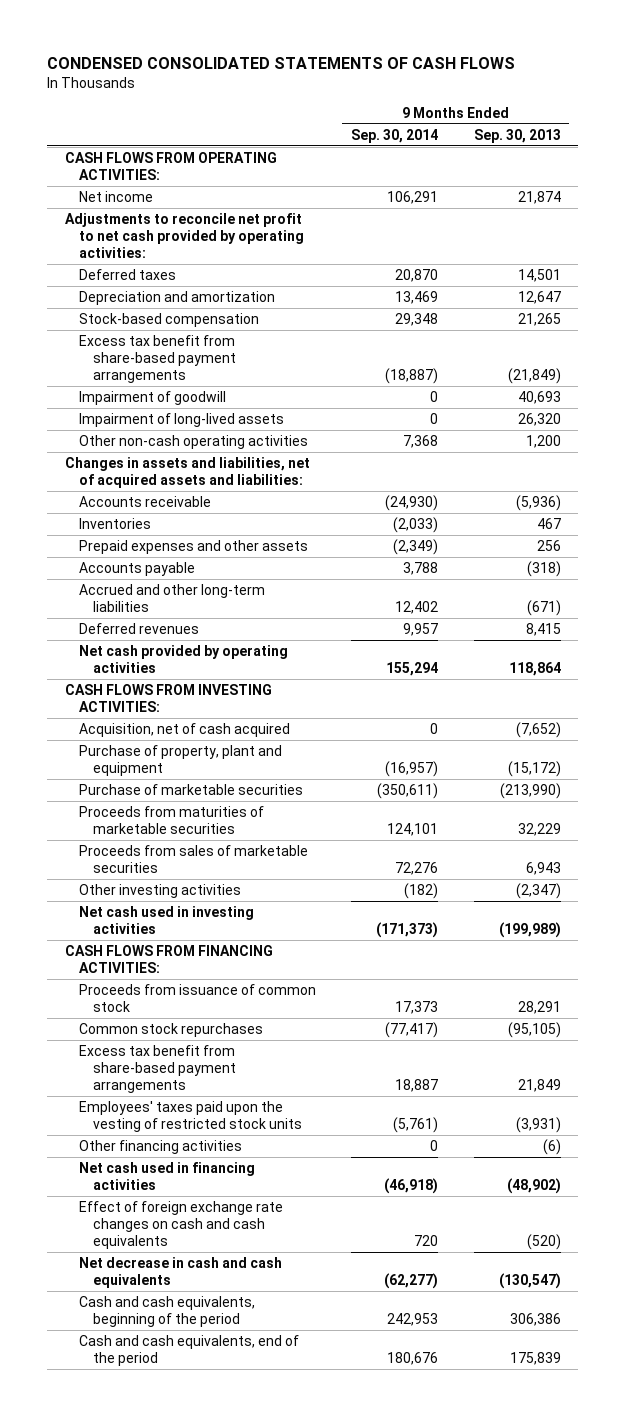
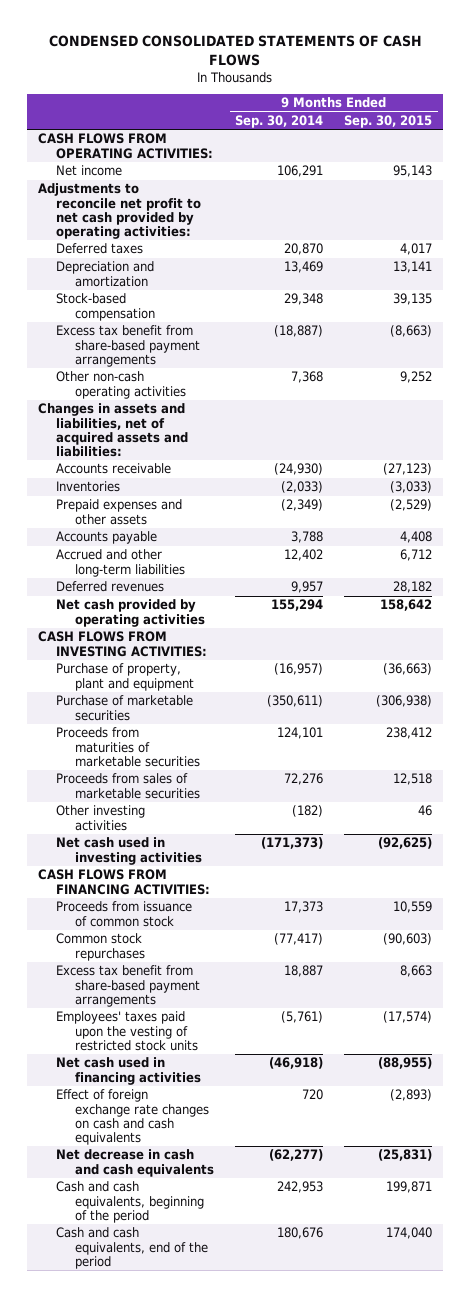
- | 9 Months Ended Sep. 30, 2014 | 9 Months Ended Sep. 30, 2013
+ | 9 Months Ended Sep. 30, 2014 | 9 Months Ended Sep. 30, 2015
- Impairment of goodwill | 0 | 40,693
- Impairment of long-lived assets | 0 | 26,320
- Acquisition, net of cash acquired | 0 | (7,652)
- Other financing activities | 0 | (6)

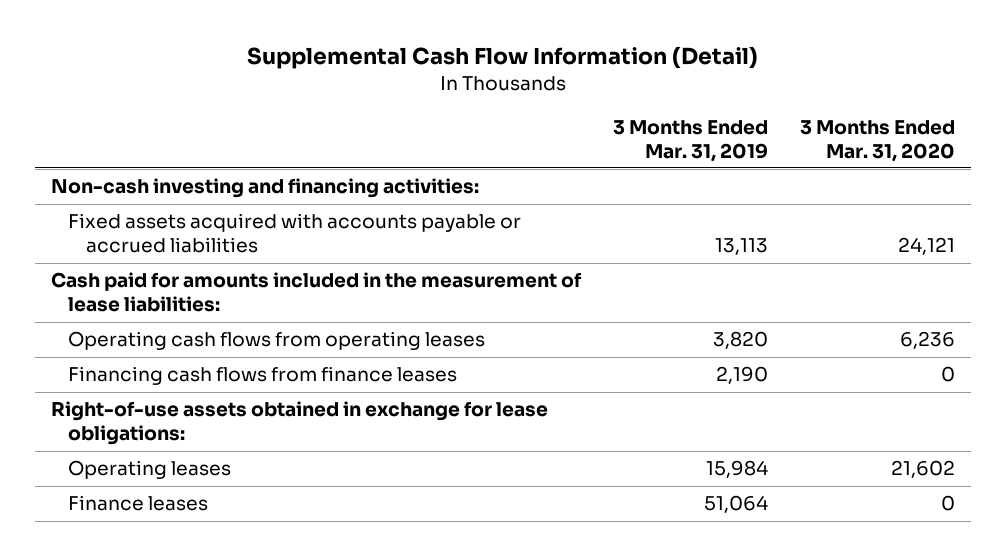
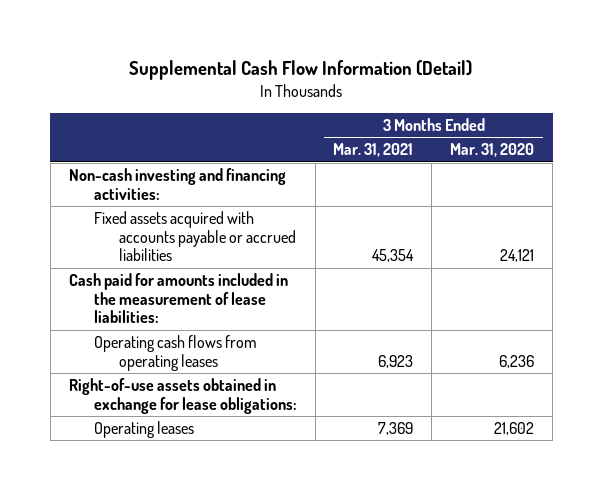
- | 3 Months Ended Mar. 31, 2019 | 3 Months Ended Mar. 31, 2020
+ | 3 Months Ended Mar. 31, 2021 | 3 Months Ended Mar. 31, 2020
- Financing cash flows from finance leases | 2,190 | 0
- Finance leases | 51,064 | 0

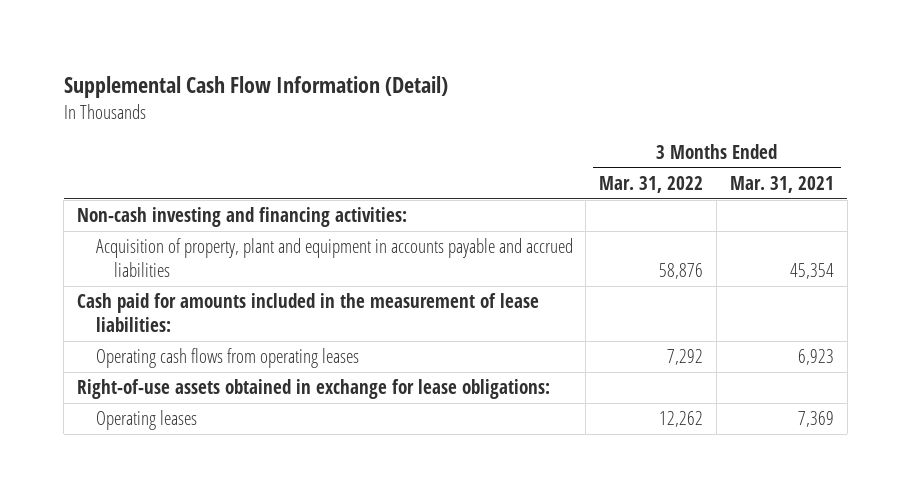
- | 3 Months Ended Mar. 31, 2021 | 3 Months Ended Mar. 31, 2020
+ | 3 Months Ended Mar. 31, 2022 | 3 Months Ended Mar. 31, 2021
- Fixed assets acquired with accounts payable or accrued liabilities | 45,354 | 24,121
+ Acquisition of property, plant and equipment in accounts payable and accrued liabilities | 58,876 | 45,354

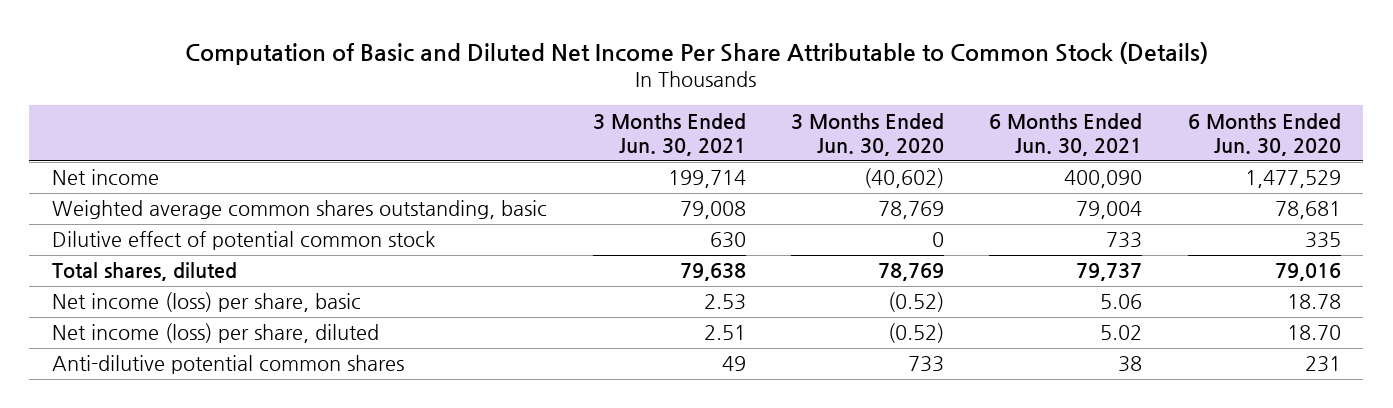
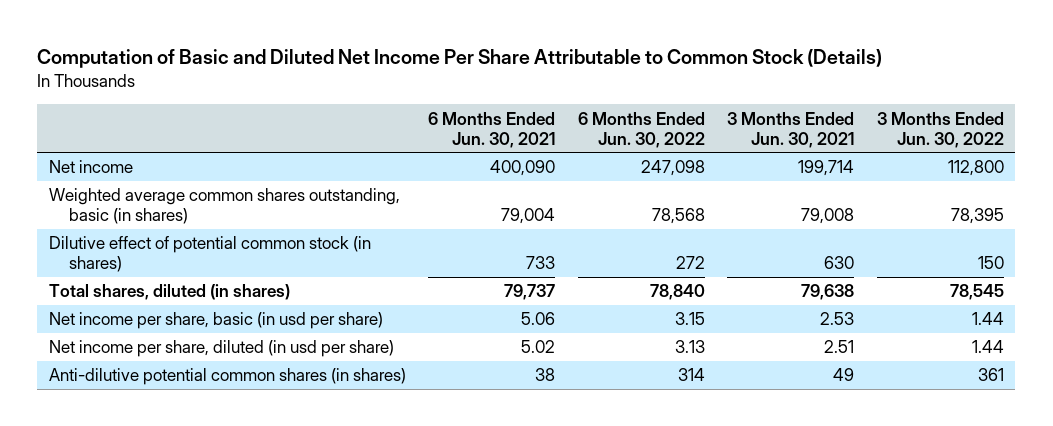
- | 3 Months Ended Jun. 30, 2021 | 3 Months Ended Jun. 30, 2020 | 6 Months Ended Jun. 30, 2021 | 6 Months Ended Jun. 30, 2020
+ | 6 Months Ended Jun. 30, 2021 | 6 Months Ended Jun. 30, 2022 | 3 Months Ended Jun. 30, 2021 | 3 Months Ended Jun. 30, 2022
- Weighted average common shares outstanding, basic | 79,008 | 78,769 | 79,004 | 78,681
- Dilutive effect of potential common stock | 630 | 0 | 733 | 335
- Total shares, diluted | 79,638 | 78,769 | 79,737 | 79,016
- Net income (loss) per share, basic | 2.53 | (0.52) | 5.06 | 18.78
- Net income (loss) per share, diluted | 2.51 | (0.52) | 5.02 | 18.70
- Anti-dilutive potential common shares | 49 | 733 | 38 | 231
+ Weighted average common shares outstanding, basic (in shares) | 79,004 | 78,568 | 79,008 | 78,395
+ Dilutive effect of potential common stock (in shares) | 733 | 272 | 630 | 150
+ Total shares, diluted (in shares) | 79,737 | 78,840 | 79,638 | 78,545
+ Net income per share, basic (in usd per share) | 5.06 | 3.15 | 2.53 | 1.44
+ Net income per share, diluted (in usd per share) | 5.02 | 3.13 | 2.51 | 1.44
+ Anti-dilutive potential common shares (in shares) | 38 | 314 | 49 | 361

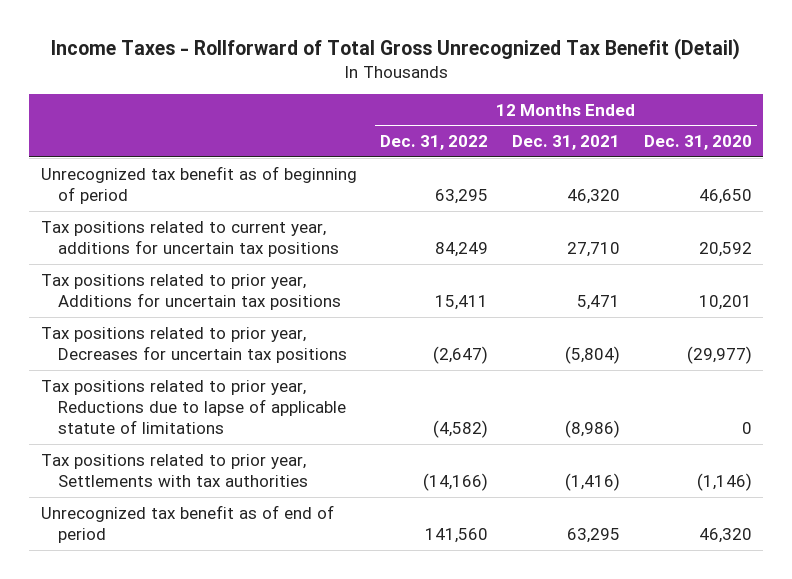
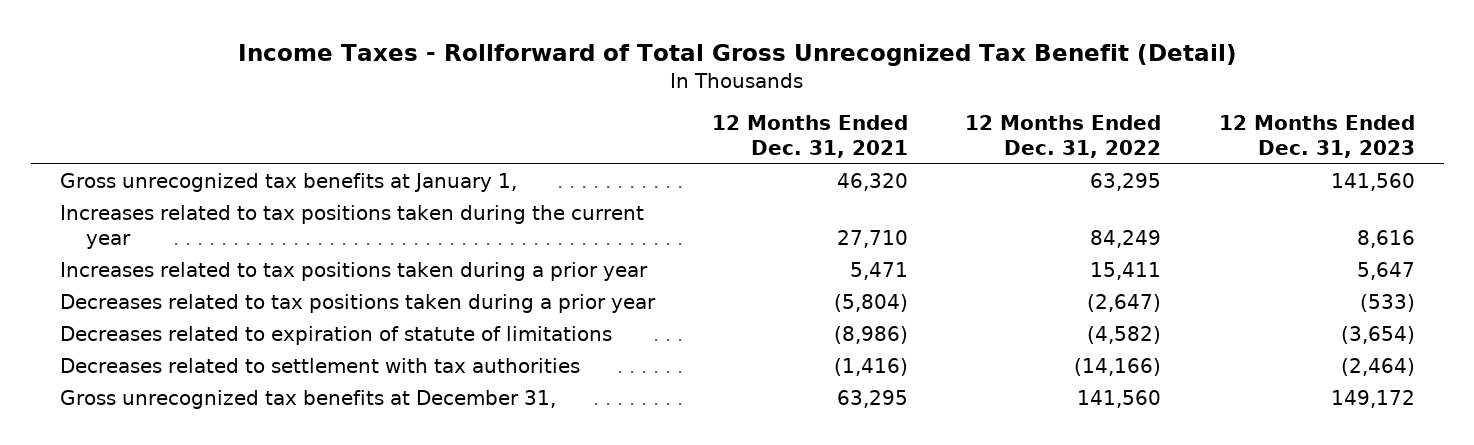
- | 12 Months Ended Dec. 31, 2022 | 12 Months Ended Dec. 31, 2021 | 12 Months Ended Dec. 31, 2020
+ | 12 Months Ended Dec. 31, 2021 | 12 Months Ended Dec. 31, 2022 | 12 Months Ended Dec. 31, 2023
- Unrecognized tax benefit as of beginning of period | 63,295 | 46,320 | 46,650
- Tax positions related to current year, additions for uncertain tax positions | 84,249 | 27,710 | 20,592
- Tax positions related to prior year, Additions for uncertain tax positions | 15,411 | 5,471 | 10,201
- Tax positions related to prior year, Decreases for uncertain tax positions | (2,647) | (5,804) | (29,977)
- Tax positions related to prior year, Reductions due to lapse of applicable statute of limitations | (4,582) | (8,986) | 0
- Tax positions related to prior year, Settlements with tax authorities | (14,166) | (1,416) | (1,146)
- Unrecognized tax benefit as of end of period | 141,560 | 63,295 | 46,320
+ Gross unrecognized tax benefits at January 1, | 46,320 | 63,295 | 141,560
+ Increases related to tax positions taken during the current year | 27,710 | 84,249 | 8,616
+ Increases related to tax positions taken during a prior year | 5,471 | 15,411 | 5,647
+ Decreases related to tax positions taken during a prior year | (5,804) | (2,647) | (533)
+ Decreases related to expiration of statute of limitations | (8,986) | (4,582) | (3,654)
+ Decreases related to settlement with tax authorities | (1,416) | (14,166) | (2,464)
+ Gross unrecognized tax benefits at December 31, | 63,295 | 141,560 | 149,172

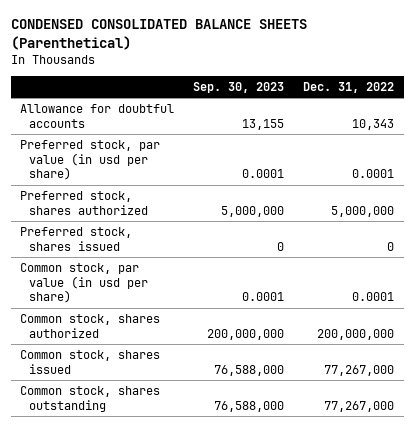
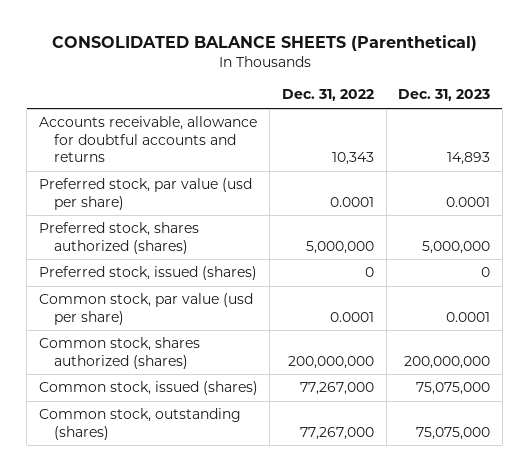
- CONDENSED CONSOLIDATED BALANCE SHEETS (Parenthetical)
+ CONSOLIDATED BALANCE SHEETS (Parenthetical)
- | Sep. 30, 2023 | Dec. 31, 2022
+ | Dec. 31, 2022 | Dec. 31, 2023
- Allowance for doubtful accounts | 13,155 | 10,343
- Preferred stock, par value (in usd per share) | 0.0001 | 0.0001
- Preferred stock, shares authorized | 5,000,000 | 5,000,000
- Preferred stock, shares issued | 0 | 0
- Common stock, par value (in usd per share) | 0.0001 | 0.0001
- Common stock, shares authorized | 200,000,000 | 200,000,000
- Common stock, shares issued | 76,588,000 | 77,267,000
- Common stock, shares outstanding | 76,588,000 | 77,267,000
+ Accounts receivable, allowance for doubtful accounts and returns | 10,343 | 14,893
+ Preferred stock, par value (usd per share) | 0.0001 | 0.0001
+ Preferred stock, shares authorized (shares) | 5,000,000 | 5,000,000
+ Preferred stock, issued (shares) | 0 | 0
+ Common stock, par value (usd per share) | 0.0001 | 0.0001
+ Common stock, shares authorized (shares) | 200,000,000 | 200,000,000
+ Common stock, issued (shares) | 77,267,000 | 75,075,000
+ Common stock, outstanding (shares) | 77,267,000 | 75,075,000

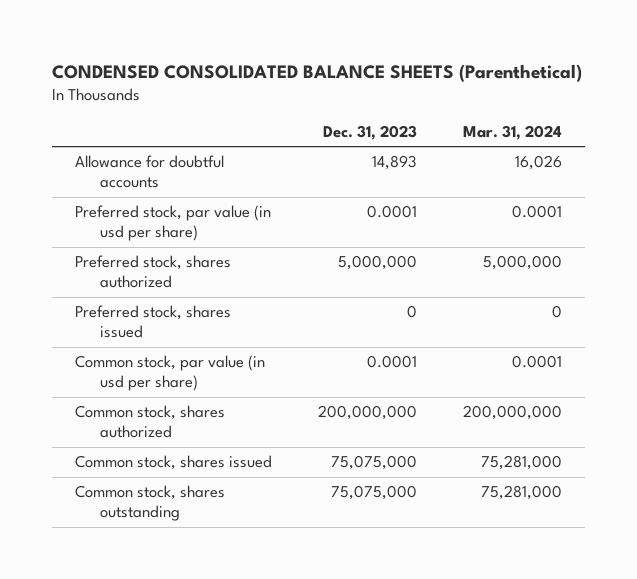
- CONSOLIDATED BALANCE SHEETS (Parenthetical)
+ CONDENSED CONSOLIDATED BALANCE SHEETS (Parenthetical)
- | Dec. 31, 2022 | Dec. 31, 2023
+ | Dec. 31, 2023 | Mar. 31, 2024
- Accounts receivable, allowance for doubtful accounts and returns | 10,343 | 14,893
- Preferred stock, par value (usd per share) | 0.0001 | 0.0001
- Preferred stock, shares authorized (shares) | 5,000,000 | 5,000,000
- Preferred stock, issued (shares) | 0 | 0
- Common stock, par value (usd per share) | 0.0001 | 0.0001
- Common stock, shares authorized (shares) | 200,000,000 | 200,000,000
- Common stock, issued (shares) | 77,267,000 | 75,075,000
- Common stock, outstanding (shares) | 77,267,000 | 75,075,000
+ Allowance for doubtful accounts | 14,893 | 16,026
+ Preferred stock, par value (in usd per share) | 0.0001 | 0.0001
+ Preferred stock, shares authorized | 5,000,000 | 5,000,000
+ Preferred stock, shares issued | 0 | 0
+ Common stock, par value (in usd per share) | 0.0001 | 0.0001
+ Common stock, shares authorized | 200,000,000 | 200,000,000
+ Common stock, shares issued | 75,075,000 | 75,281,000
+ Common stock, shares outstanding | 75,075,000 | 75,281,000

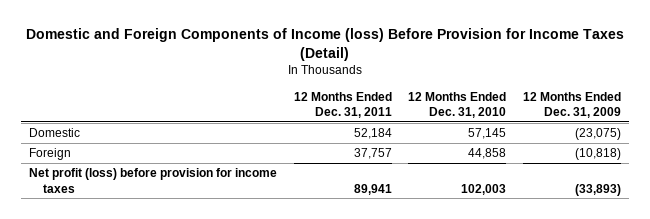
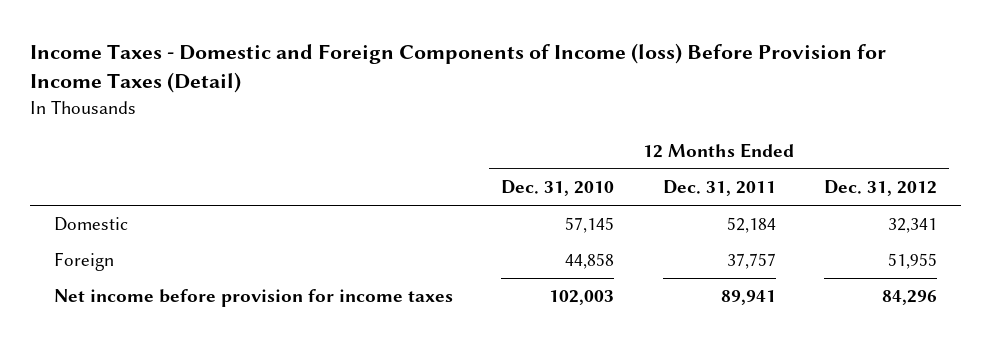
- Domestic and Foreign Components of Income (loss) Before Provision for Income Taxes (Detail)
+ Income Taxes - Domestic and Foreign Components of Income (loss) Before Provision for Income Taxes (Detail)
- | 12 Months Ended Dec. 31, 2011 | 12 Months Ended Dec. 31, 2010 | 12 Months Ended Dec. 31, 2009
+ | 12 Months Ended Dec. 31, 2010 | 12 Months Ended Dec. 31, 2011 | 12 Months Ended Dec. 31, 2012
- Net profit (loss) before provision for income taxes | 89,941 | 102,003 | (33,893)
+ Net income before provision for income taxes | 102,003 | 89,941 | 84,296

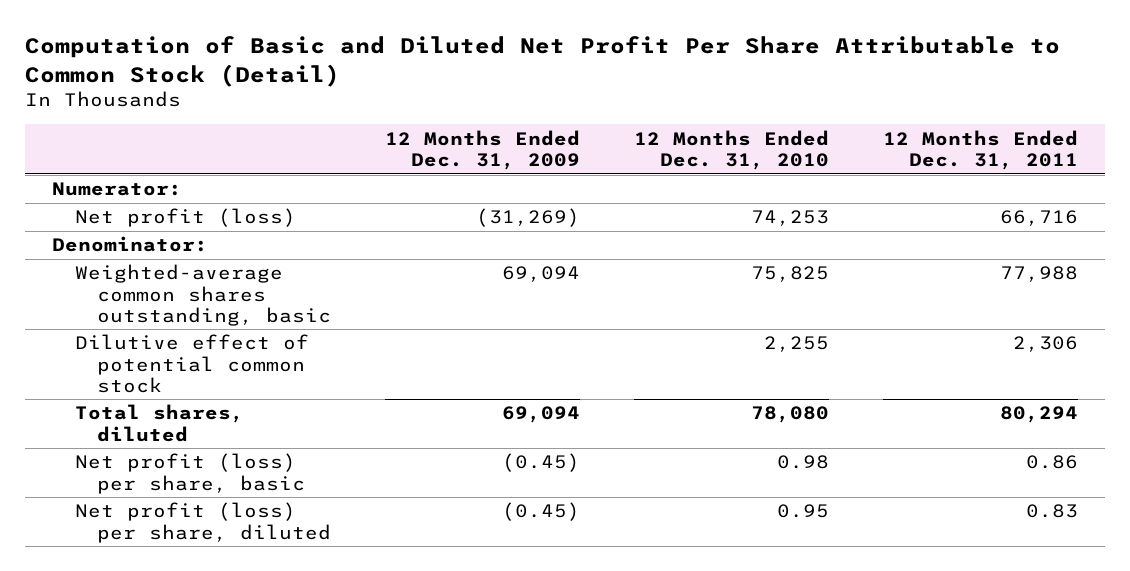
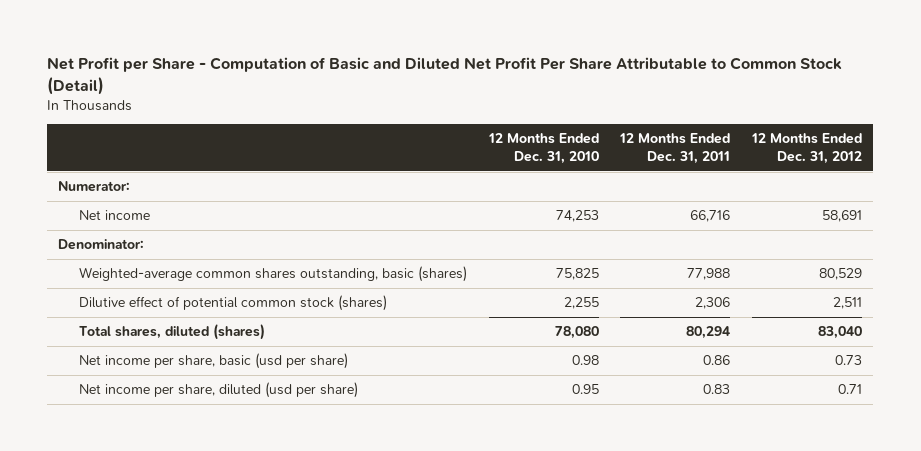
- Computation of Basic and Diluted Net Profit Per Share Attributable to Common Stock (Detail)
+ Net Profit per Share - Computation of Basic and Diluted Net Profit Per Share Attributable to Common Stock (Detail)
- | 12 Months Ended Dec. 31, 2009 | 12 Months Ended Dec. 31, 2010 | 12 Months Ended Dec. 31, 2011
+ | 12 Months Ended Dec. 31, 2010 | 12 Months Ended Dec. 31, 2011 | 12 Months Ended Dec. 31, 2012
- Net profit (loss) | (31,269) | 74,253 | 66,716
+ Net income | 74,253 | 66,716 | 58,691
- Weighted-average common shares outstanding, basic | 69,094 | 75,825 | 77,988
- Dilutive effect of potential common stock | | 2,255 | 2,306
- Total shares, diluted | 69,094 | 78,080 | 80,294
- Net profit (loss) per share, basic | (0.45) | 0.98 | 0.86
- Net profit (loss) per share, diluted | (0.45) | 0.95 | 0.83
+ Weighted-average common shares outstanding, basic (shares) | 75,825 | 77,988 | 80,529
+ Dilutive effect of potential common stock (shares) | 2,255 | 2,306 | 2,511
+ Total shares, diluted (shares) | 78,080 | 80,294 | 83,040
+ Net income per share, basic (usd per share) | 0.98 | 0.86 | 0.73
+ Net income per share, diluted (usd per share) | 0.95 | 0.83 | 0.71

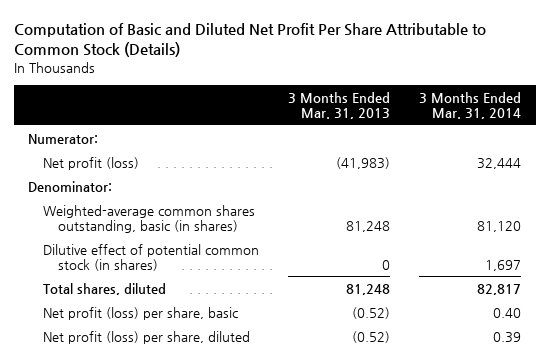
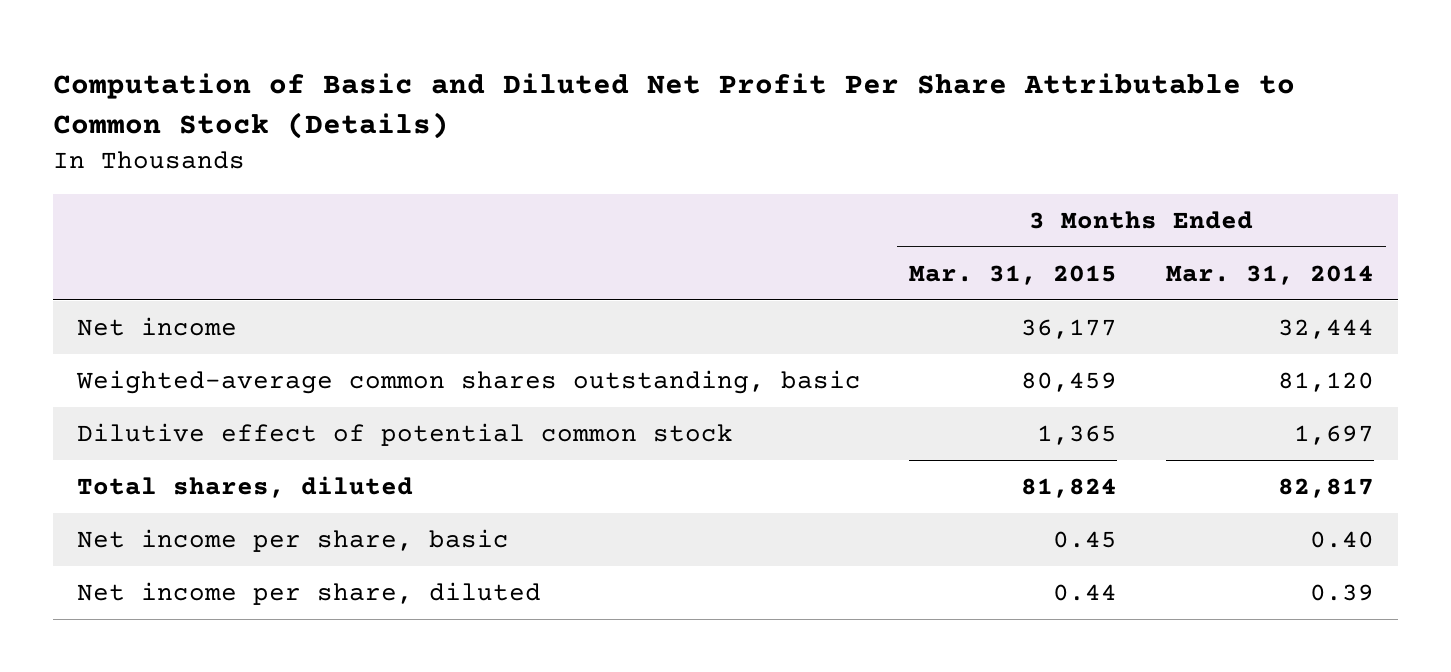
- | 3 Months Ended Mar. 31, 2013 | 3 Months Ended Mar. 31, 2014
+ | 3 Months Ended Mar. 31, 2015 | 3 Months Ended Mar. 31, 2014
- Numerator:
- Net profit (loss) | (41,983) | 32,444
- Denominator:
- Weighted-average common shares outstanding, basic (in shares) | 81,248 | 81,120
- Dilutive effect of potential common stock (in shares) | 0 | 1,697
+ Net income | 36,177 | 32,444
+ Weighted-average common shares outstanding, basic | 80,459 | 81,120
+ Dilutive effect of potential common stock | 1,365 | 1,697
- Net profit (loss) per share, basic | (0.52) | 0.40
- Net profit (loss) per share, diluted | (0.52) | 0.39
+ Net income per share, basic | 0.45 | 0.40
+ Net income per share, diluted | 0.44 | 0.39

